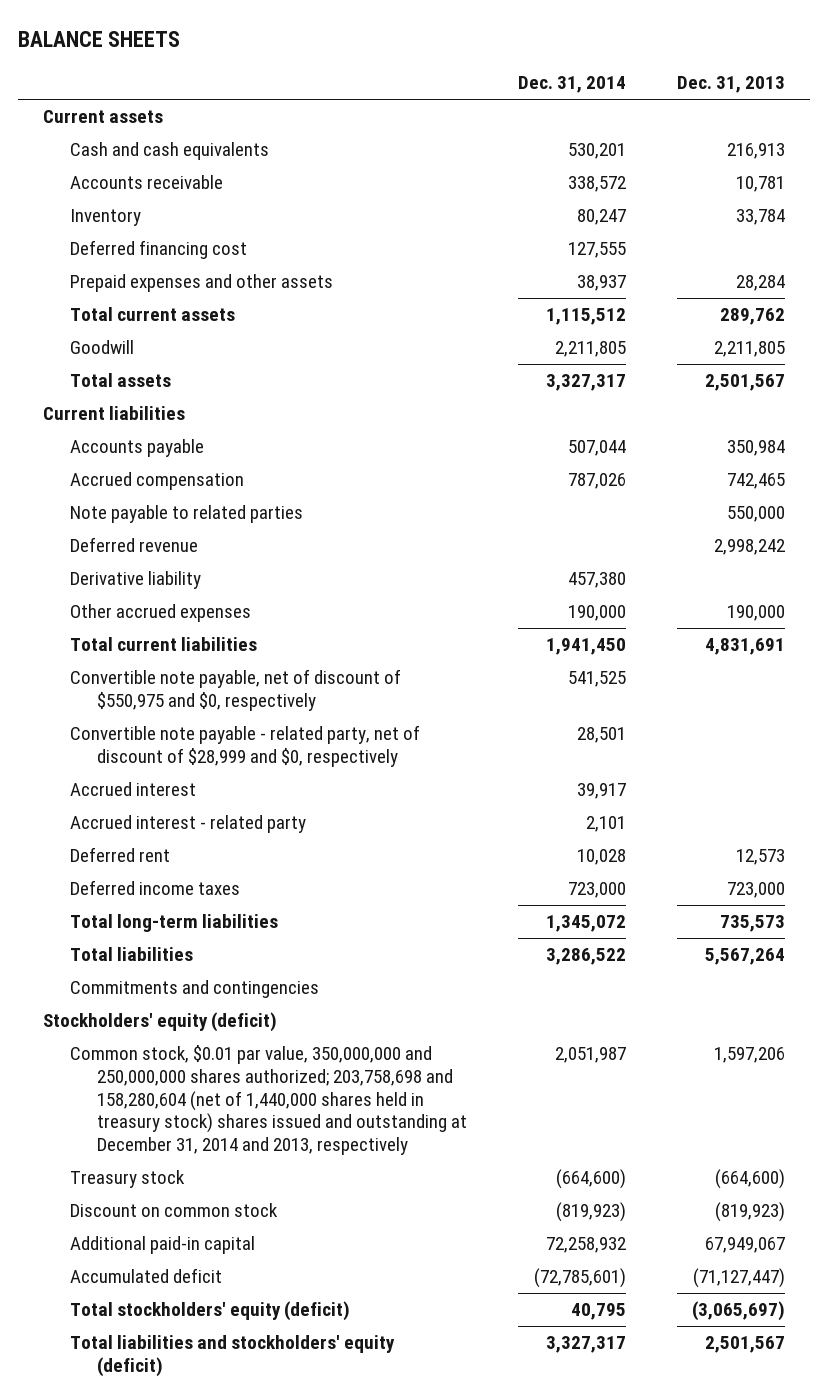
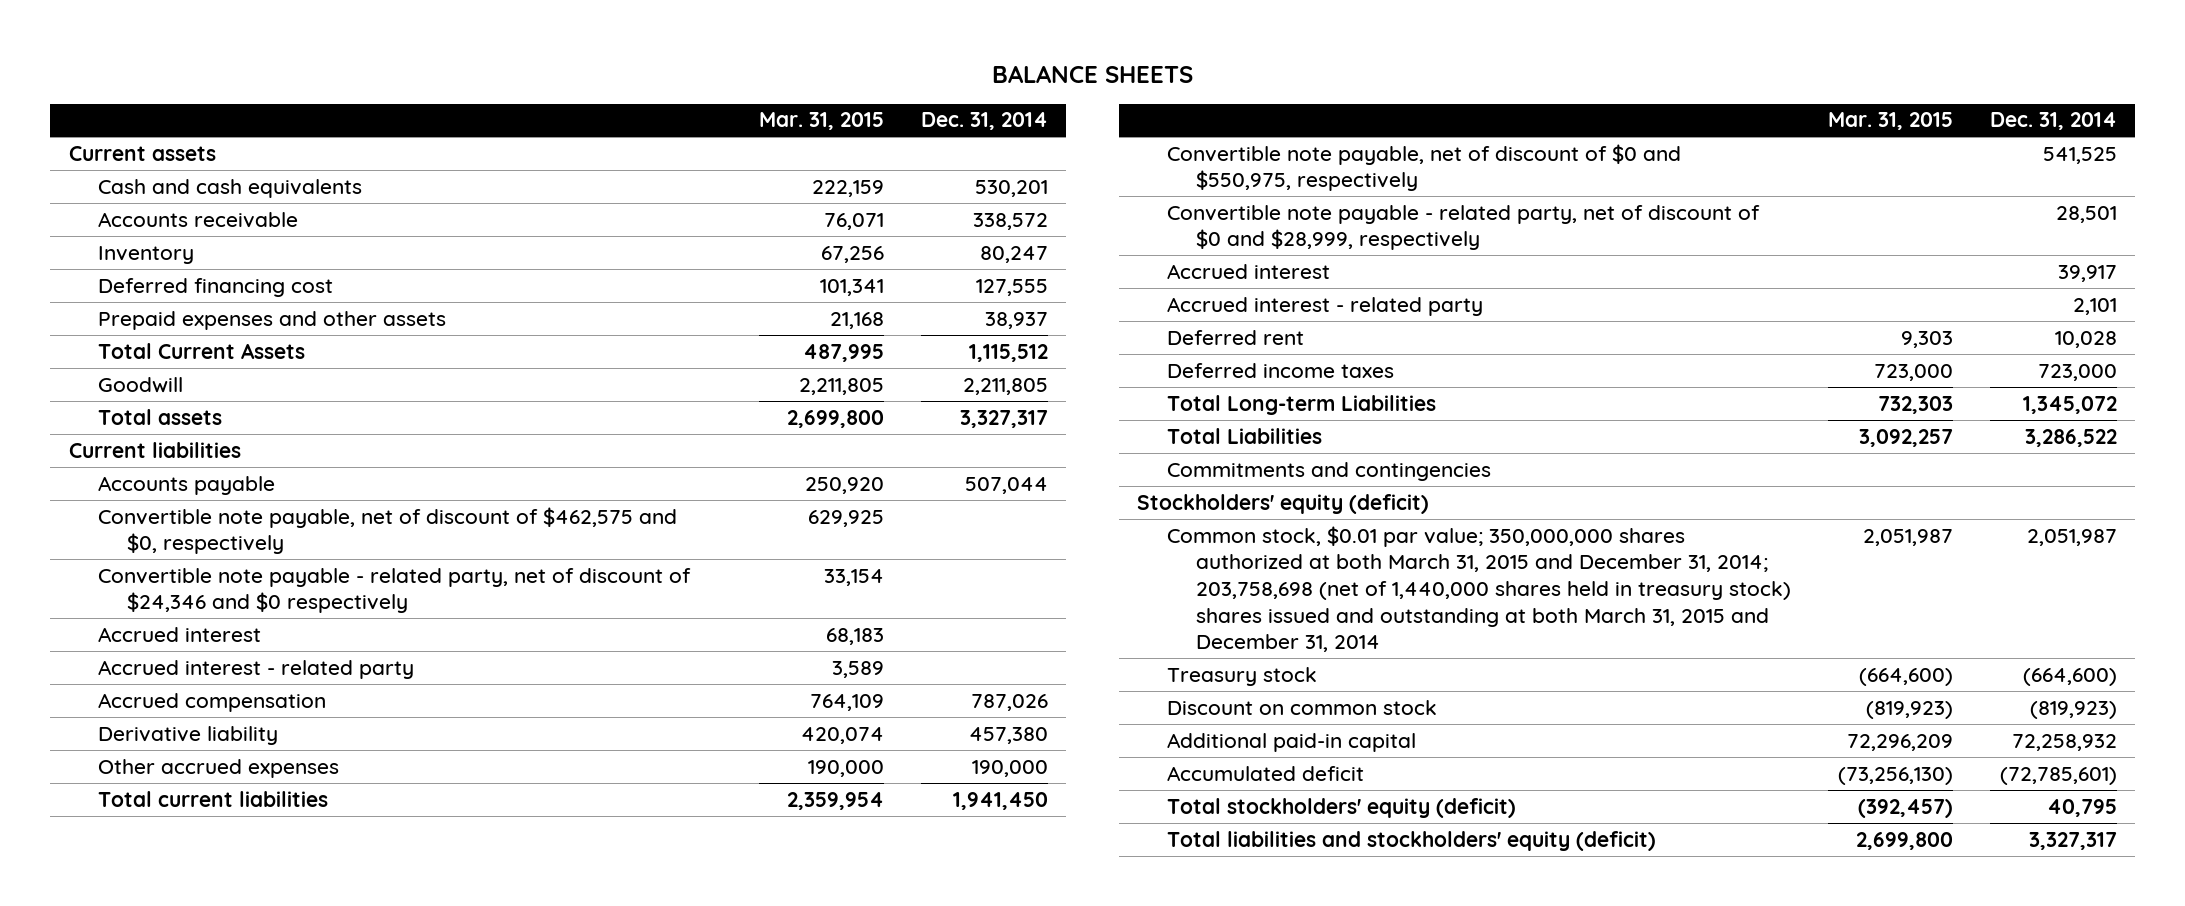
- | Dec. 31, 2014 | Dec. 31, 2013
+ | Mar. 31, 2015 | Dec. 31, 2014
- Total current assets | 1,115,512 | 289,762
+ Total Current Assets | 487,995 | 1,115,512
+ Convertible note payable, net of discount of $462,575 and $0, respectively | 629,925 |
+ Convertible note payable - related party, net of discount of $24,346 and $0 respectively | 33,154 |
+ Accrued interest | 68,183 |
+ Accrued interest - related party | 3,589 |
- Note payable to related parties | | 550,000
- Deferred revenue | | 2,998,242
- Convertible note payable, net of discount of $550,975 and $0, respectively | 541,525 |
- Convertible note payable - related party, net of discount of $28,999 and $0, respectively | 28,501 |
+ Convertible note payable, net of discount of $0 and $550,975, respectively | | 541,525
+ Convertible note payable - related party, net of discount of $0 and $28,999, respectively | | 28,501
- Total long-term liabilities | 1,345,072 | 735,573
- Total liabilities | 3,286,522 | 5,567,264
+ Total Long-term Liabilities | 732,303 | 1,345,072
+ Total Liabilities | 3,092,257 | 3,286,522
- Common stock, $0.01 par value, 350,000,000 and 250,000,000 shares authorized; 203,758,698 and 158,280,604 (net of 1,440,000 shares held in treasury stock) shares issued and outstanding at December 31, 2014 and 2013, respectively | 2,051,987 | 1,597,206
+ Common stock, $0.01 par value; 350,000,000 shares authorized at both March 31, 2015 and December 31, 2014; 203,758,698 (net of 1,440,000 shares held in treasury stock) shares issued and outstanding at both March 31, 2015 and December 31, 2014 | 2,051,987 | 2,051,987

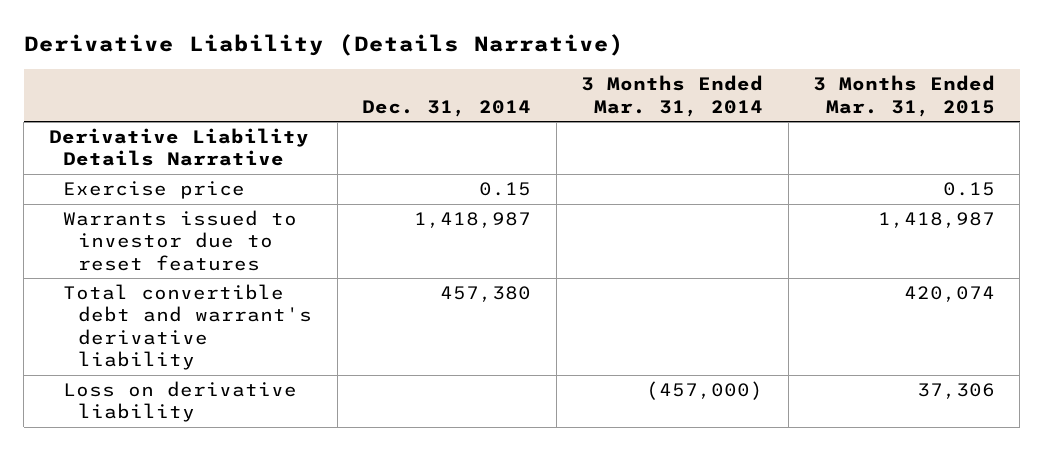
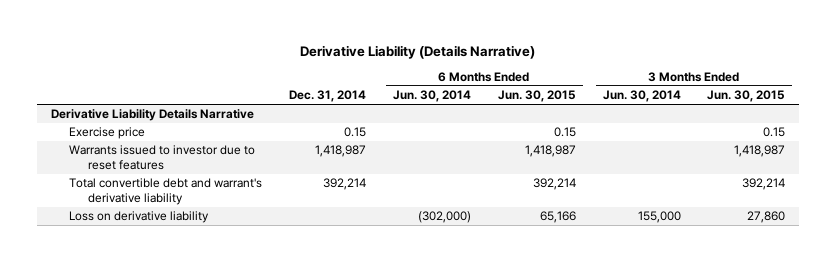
- | Dec. 31, 2014 | 3 Months Ended Mar. 31, 2014 | 3 Months Ended Mar. 31, 2015
+ | Dec. 31, 2014 | 6 Months Ended Jun. 30, 2014 | 6 Months Ended Jun. 30, 2015 | 3 Months Ended Jun. 30, 2014 | 3 Months Ended Jun. 30, 2015
- Total convertible debt and warrant's derivative liability | 457,380 | | 420,074
+ Total convertible debt and warrant's derivative liability | 392,214 | | 392,214 | | 392,214

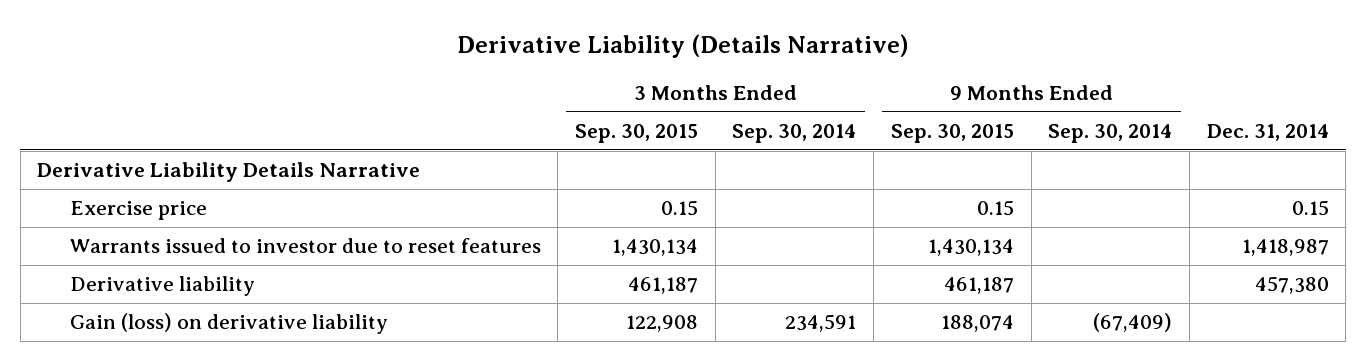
- | Dec. 31, 2014 | 6 Months Ended Jun. 30, 2014 | 6 Months Ended Jun. 30, 2015 | 3 Months Ended Jun. 30, 2014 | 3 Months Ended Jun. 30, 2015
+ | 3 Months Ended Sep. 30, 2015 | 3 Months Ended Sep. 30, 2014 | 9 Months Ended Sep. 30, 2015 | 9 Months Ended Sep. 30, 2014 | Dec. 31, 2014
- Total convertible debt and warrant's derivative liability | 392,214 | | 392,214 | | 392,214
- Loss on derivative liability | | (302,000) | 65,166 | 155,000 | 27,860
+ Derivative liability | 461,187 | | 461,187 | | 457,380
+ Gain (loss) on derivative liability | 122,908 | 234,591 | 188,074 | (67,409) |

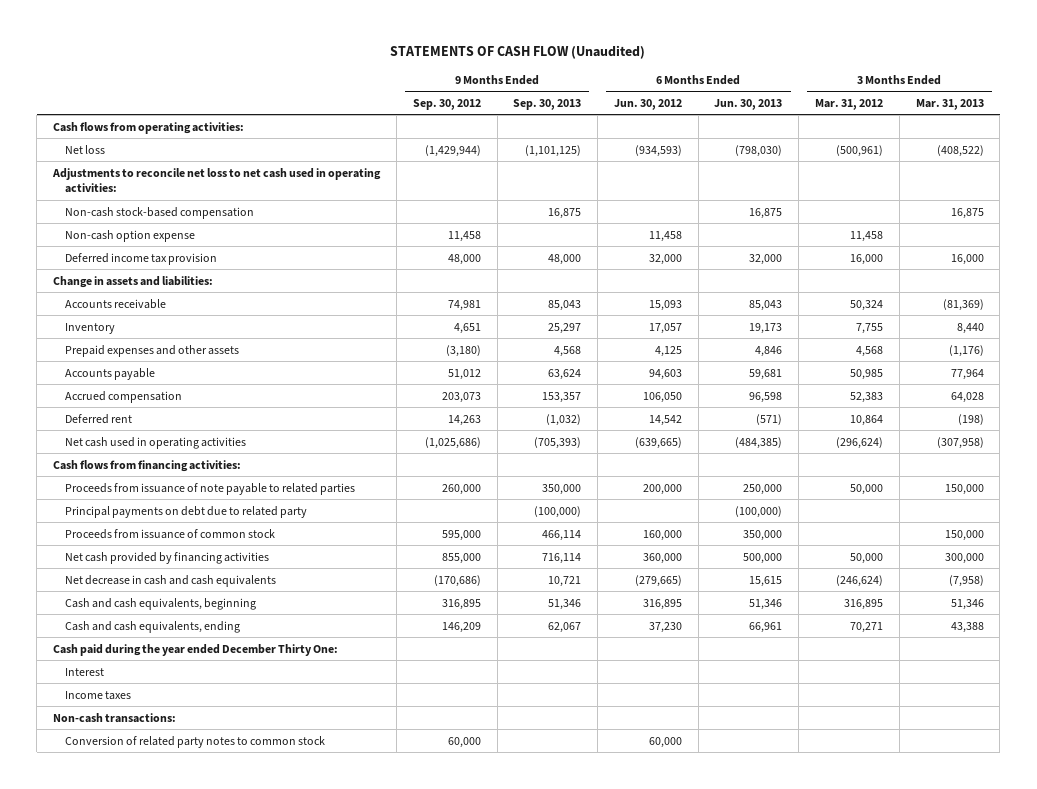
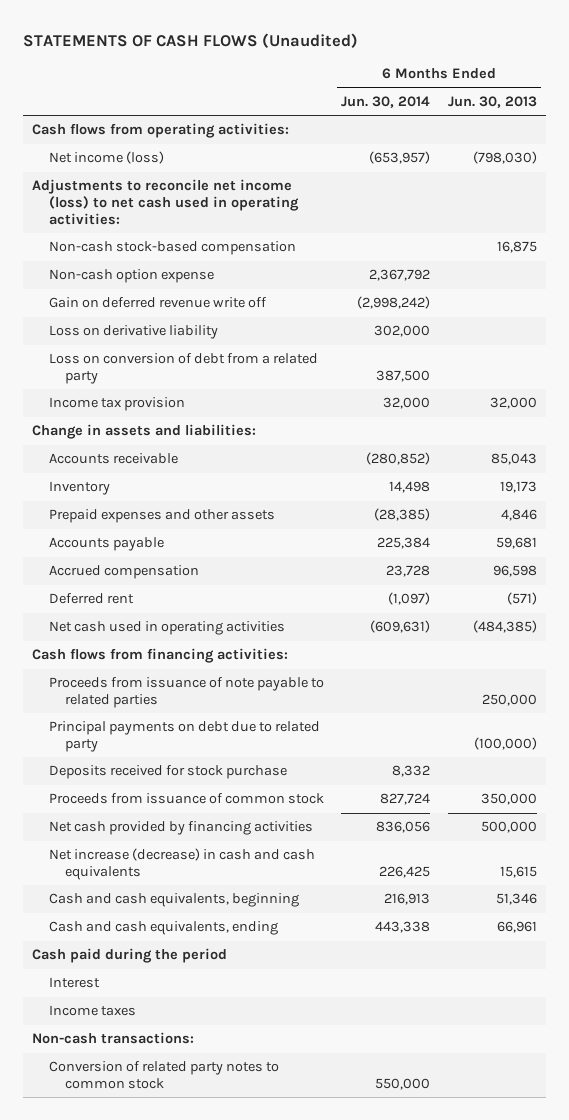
- STATEMENTS OF CASH FLOW (Unaudited)
+ STATEMENTS OF CASH FLOWS (Unaudited)
- | 9 Months Ended Sep. 30, 2012 | 9 Months Ended Sep. 30, 2013 | 6 Months Ended Jun. 30, 2012 | 6 Months Ended Jun. 30, 2013 | 3 Months Ended Mar. 31, 2012 | 3 Months Ended Mar. 31, 2013
+ | 6 Months Ended Jun. 30, 2014 | 6 Months Ended Jun. 30, 2013
- Net loss | (1,429,944) | (1,101,125) | (934,593) | (798,030) | (500,961) | (408,522)
- Adjustments to reconcile net loss to net cash used in operating activities:
+ Net income (loss) | (653,957) | (798,030)
+ Adjustments to reconcile net income (loss) to net cash used in operating activities:
- Deferred income tax provision | 48,000 | 48,000 | 32,000 | 32,000 | 16,000 | 16,000
+ Gain on deferred revenue write off | (2,998,242) |
+ Loss on derivative liability | 302,000 |
+ Loss on conversion of debt from a related party | 387,500 |
+ Income tax provision | 32,000 | 32,000
+ Deposits received for stock purchase | 8,332 |
- Net decrease in cash and cash equivalents | (170,686) | 10,721 | (279,665) | 15,615 | (246,624) | (7,958)
+ Net increase (decrease) in cash and cash equivalents | 226,425 | 15,615
- Cash paid during the year ended December Thirty One:
+ Cash paid during the period

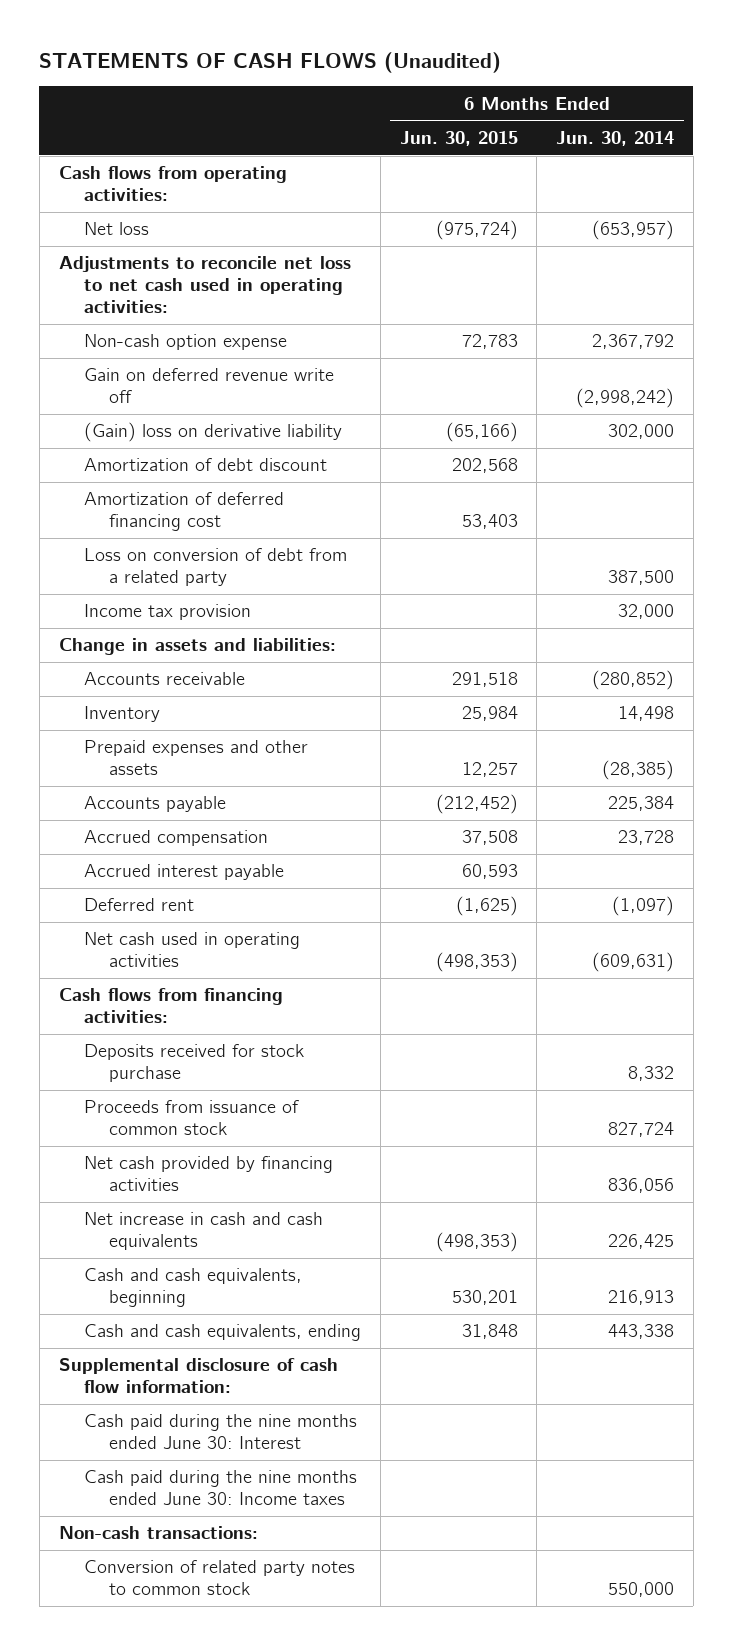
- | 6 Months Ended Jun. 30, 2014 | 6 Months Ended Jun. 30, 2013
+ | 6 Months Ended Jun. 30, 2015 | 6 Months Ended Jun. 30, 2014
- Net income (loss) | (653,957) | (798,030)
- Adjustments to reconcile net income (loss) to net cash used in operating activities:
- Non-cash stock-based compensation | | 16,875
+ Net loss | (975,724) | (653,957)
+ Adjustments to reconcile net loss to net cash used in operating activities:
- Loss on derivative liability | 302,000 |
+ (Gain) loss on derivative liability | (65,166) | 302,000
+ Amortization of debt discount | 202,568 |
+ Amortization of deferred financing cost | 53,403 |
+ Accrued interest payable | 60,593 |
- Proceeds from issuance of note payable to related parties | | 250,000
- Principal payments on debt due to related party | | (100,000)
- Net increase (decrease) in cash and cash equivalents | 226,425 | 15,615
+ Net increase in cash and cash equivalents | (498,353) | 226,425
- Cash paid during the period
- Interest
- Income taxes
+ Supplemental disclosure of cash flow information:
+ Cash paid during the nine months ended June 30: Interest
+ Cash paid during the nine months ended June 30: Income taxes

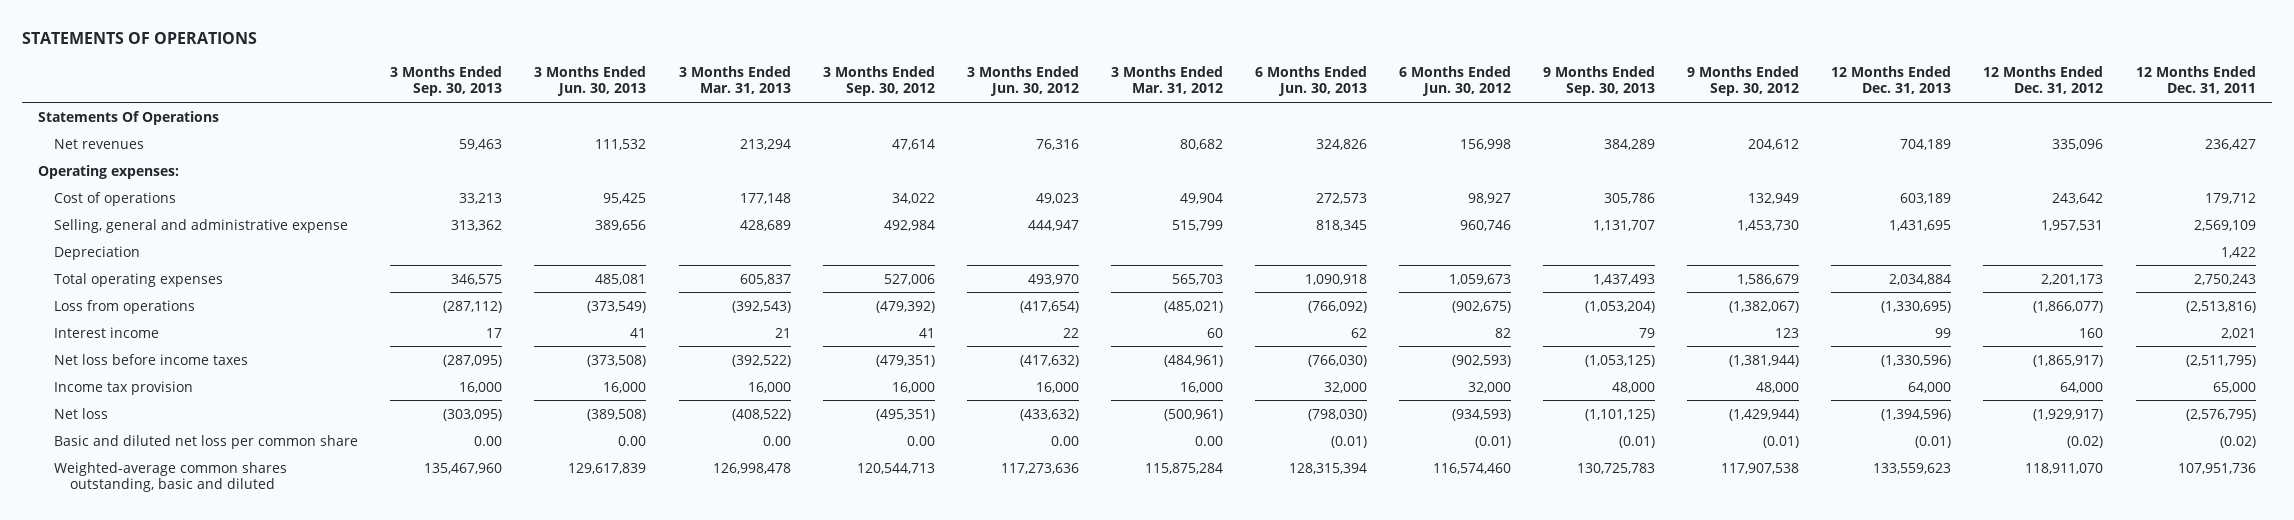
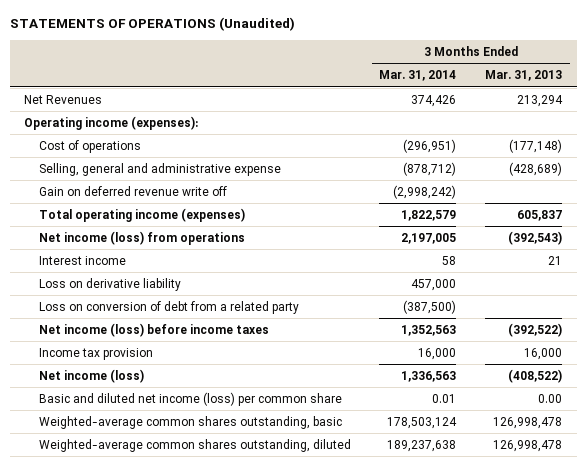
- STATEMENTS OF OPERATIONS
+ STATEMENTS OF OPERATIONS (Unaudited)
- | 3 Months Ended Sep. 30, 2013 | 3 Months Ended Jun. 30, 2013 | 3 Months Ended Mar. 31, 2013 | 3 Months Ended Sep. 30, 2012 | 3 Months Ended Jun. 30, 2012 | 3 Months Ended Mar. 31, 2012 | 6 Months Ended Jun. 30, 2013 | 6 Months Ended Jun. 30, 2012 | 9 Months Ended Sep. 30, 2013 | 9 Months Ended Sep. 30, 2012 | 12 Months Ended Dec. 31, 2013 | 12 Months Ended Dec. 31, 2012 | 12 Months Ended Dec. 31, 2011
+ | 3 Months Ended Mar. 31, 2014 | 3 Months Ended Mar. 31, 2013
- Statements Of Operations
- Net revenues | 59,463 | 111,532 | 213,294 | 47,614 | 76,316 | 80,682 | 324,826 | 156,998 | 384,289 | 204,612 | 704,189 | 335,096 | 236,427
- Operating expenses:
- Cost of operations | 33,213 | 95,425 | 177,148 | 34,022 | 49,023 | 49,904 | 272,573 | 98,927 | 305,786 | 132,949 | 603,189 | 243,642 | 179,712
- Selling, general and administrative expense | 313,362 | 389,656 | 428,689 | 492,984 | 444,947 | 515,799 | 818,345 | 960,746 | 1,131,707 | 1,453,730 | 1,431,695 | 1,957,531 | 2,569,109
- Depreciation | | | | | | | | | | | | | 1,422
- Total operating expenses | 346,575 | 485,081 | 605,837 | 527,006 | 493,970 | 565,703 | 1,090,918 | 1,059,673 | 1,437,493 | 1,586,679 | 2,034,884 | 2,201,173 | 2,750,243
- Loss from operations | (287,112) | (373,549) | (392,543) | (479,392) | (417,654) | (485,021) | (766,092) | (902,675) | (1,053,204) | (1,382,067) | (1,330,695) | (1,866,077) | (2,513,816)
+ Net Revenues | 374,426 | 213,294
+ Operating income (expenses):
+ Cost of operations | (296,951) | (177,148)
+ Selling, general and administrative expense | (878,712) | (428,689)
+ Gain on deferred revenue write off | (2,998,242) |
+ Total operating income (expenses) | 1,822,579 | 605,837
+ Net income (loss) from operations | 2,197,005 | (392,543)
- Net loss before income taxes | (287,095) | (373,508) | (392,522) | (479,351) | (417,632) | (484,961) | (766,030) | (902,593) | (1,053,125) | (1,381,944) | (1,330,596) | (1,865,917) | (2,511,795)
+ Loss on derivative liability | 457,000 |
+ Loss on conversion of debt from a related party | (387,500) |
+ Net income (loss) before income taxes | 1,352,563 | (392,522)
- Net loss | (303,095) | (389,508) | (408,522) | (495,351) | (433,632) | (500,961) | (798,030) | (934,593) | (1,101,125) | (1,429,944) | (1,394,596) | (1,929,917) | (2,576,795)
- Basic and diluted net loss per common share | 0.00 | 0.00 | 0.00 | 0.00 | 0.00 | 0.00 | (0.01) | (0.01) | (0.01) | (0.01) | (0.01) | (0.02) | (0.02)
- Weighted-average common shares outstanding, basic and diluted | 135,467,960 | 129,617,839 | 126,998,478 | 120,544,713 | 117,273,636 | 115,875,284 | 128,315,394 | 116,574,460 | 130,725,783 | 117,907,538 | 133,559,623 | 118,911,070 | 107,951,736
+ Net income (loss) | 1,336,563 | (408,522)
+ Basic and diluted net income (loss) per common share | 0.01 | 0.00
+ Weighted-average common shares outstanding, basic | 178,503,124 | 126,998,478
+ Weighted-average common shares outstanding, diluted | 189,237,638 | 126,998,478

